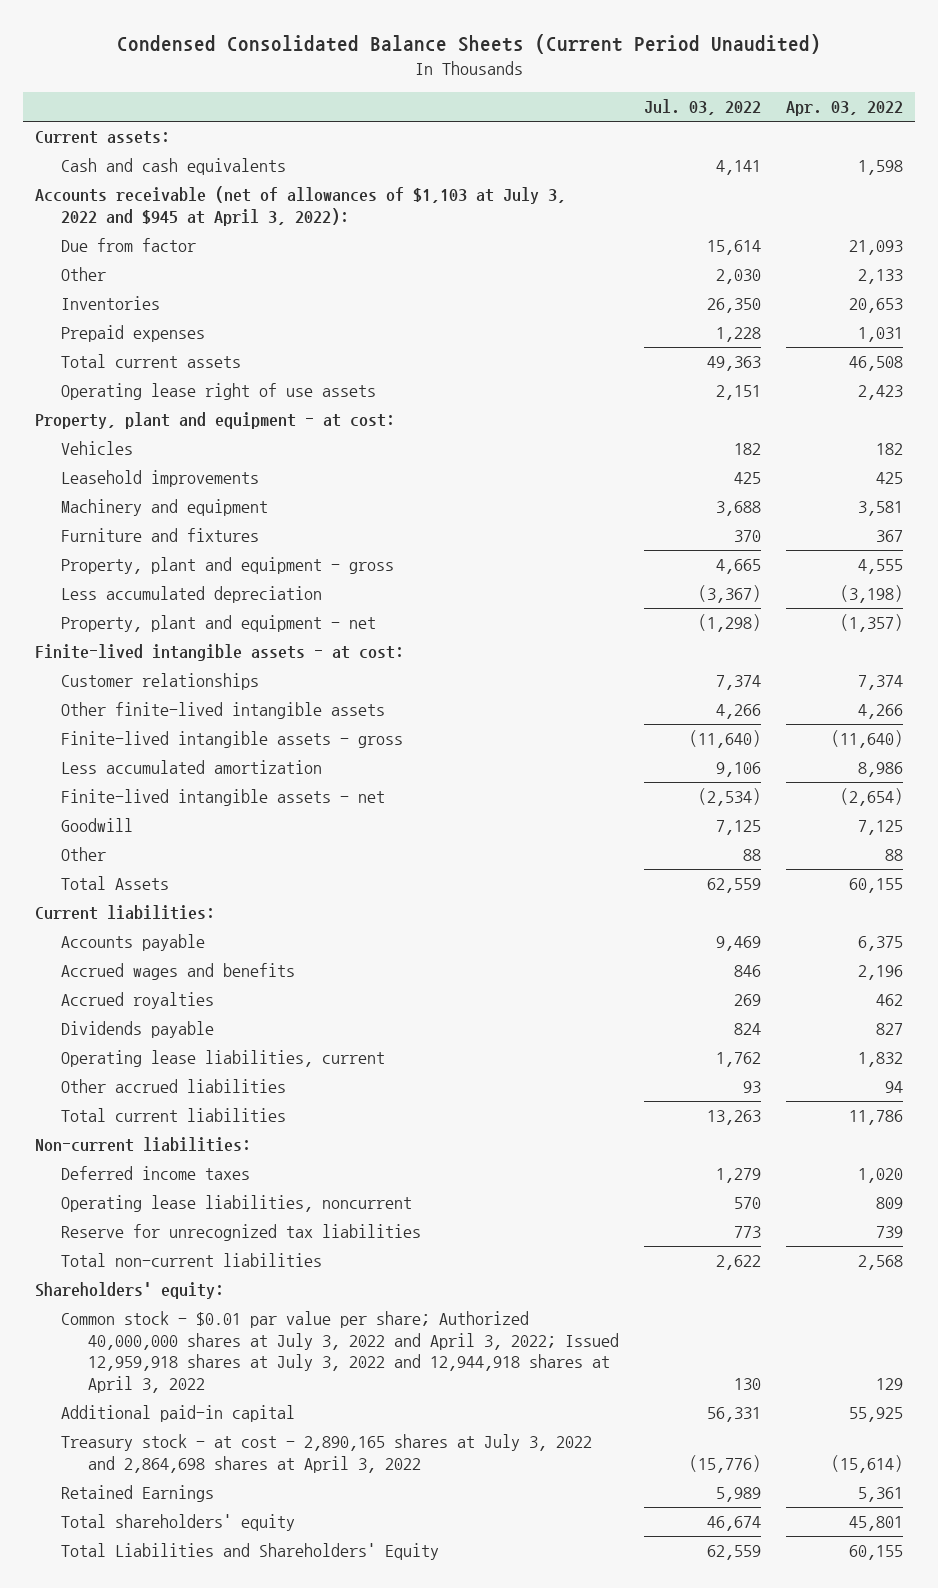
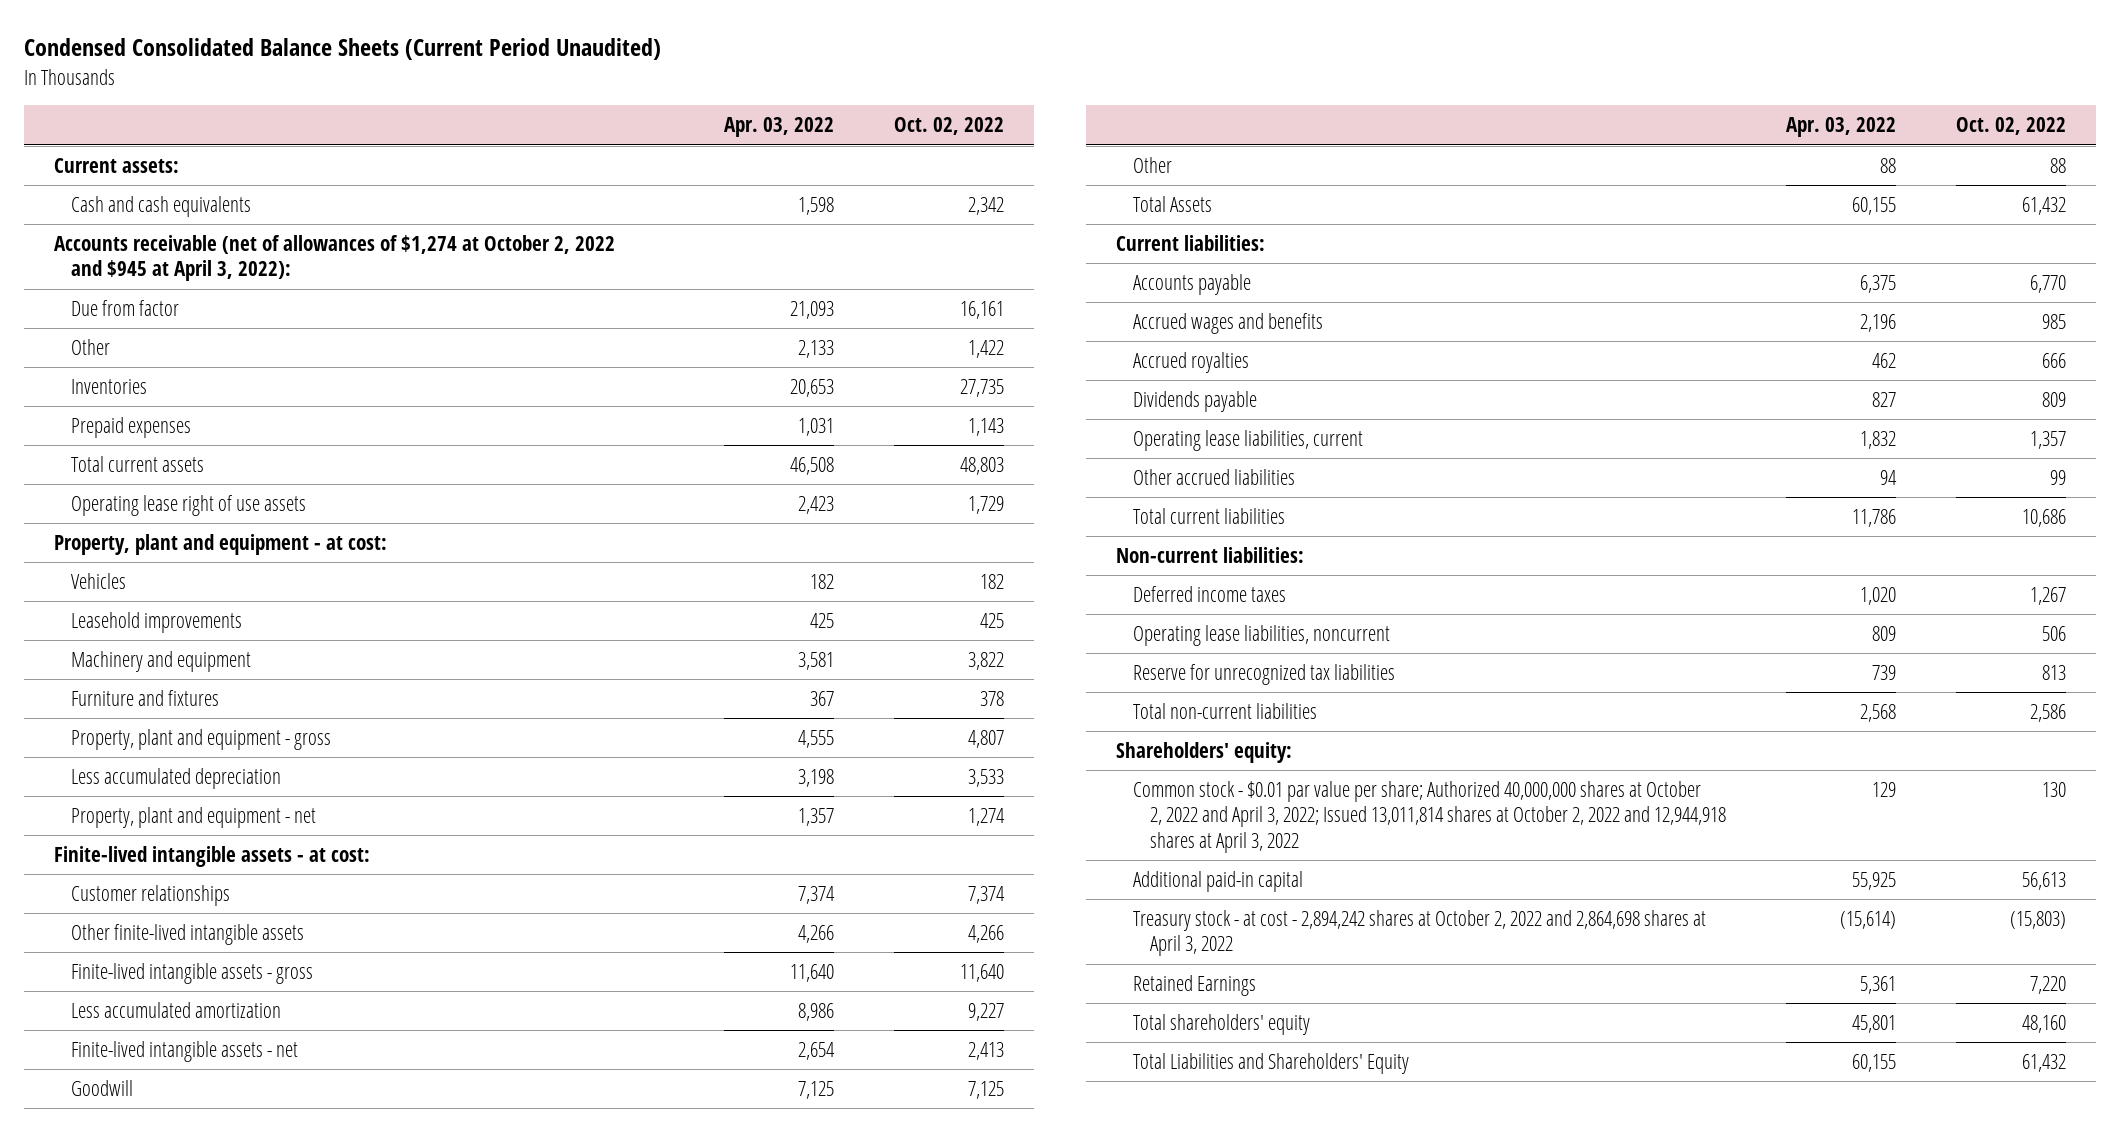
- | Jul. 03, 2022 | Apr. 03, 2022
+ | Apr. 03, 2022 | Oct. 02, 2022
- Accounts receivable (net of allowances of $1,103 at July 3, 2022 and $945 at April 3, 2022):
+ Accounts receivable (net of allowances of $1,274 at October 2, 2022 and $945 at April 3, 2022):
- Less accumulated depreciation | (3,367) | (3,198)
- Property, plant and equipment - net | (1,298) | (1,357)
+ Less accumulated depreciation | 3,198 | 3,533
+ Property, plant and equipment - net | 1,357 | 1,274
- Finite-lived intangible assets - gross | (11,640) | (11,640)
+ Finite-lived intangible assets - gross | 11,640 | 11,640
- Finite-lived intangible assets - net | (2,534) | (2,654)
+ Finite-lived intangible assets - net | 2,654 | 2,413
- Common stock - $0.01 par value per share; Authorized 40,000,000 shares at July 3, 2022 and April 3, 2022; Issued 12,959,918 shares at July 3, 2022 and 12,944,918 shares at April 3, 2022 | 130 | 129
+ Common stock - $0.01 par value per share; Authorized 40,000,000 shares at October 2, 2022 and April 3, 2022; Issued 13,011,814 shares at October 2, 2022 and 12,944,918 shares at April 3, 2022 | 129 | 130
- Treasury stock - at cost - 2,890,165 shares at July 3, 2022 and 2,864,698 shares at April 3, 2022 | (15,776) | (15,614)
+ Treasury stock - at cost - 2,894,242 shares at October 2, 2022 and 2,864,698 shares at April 3, 2022 | (15,614) | (15,803)

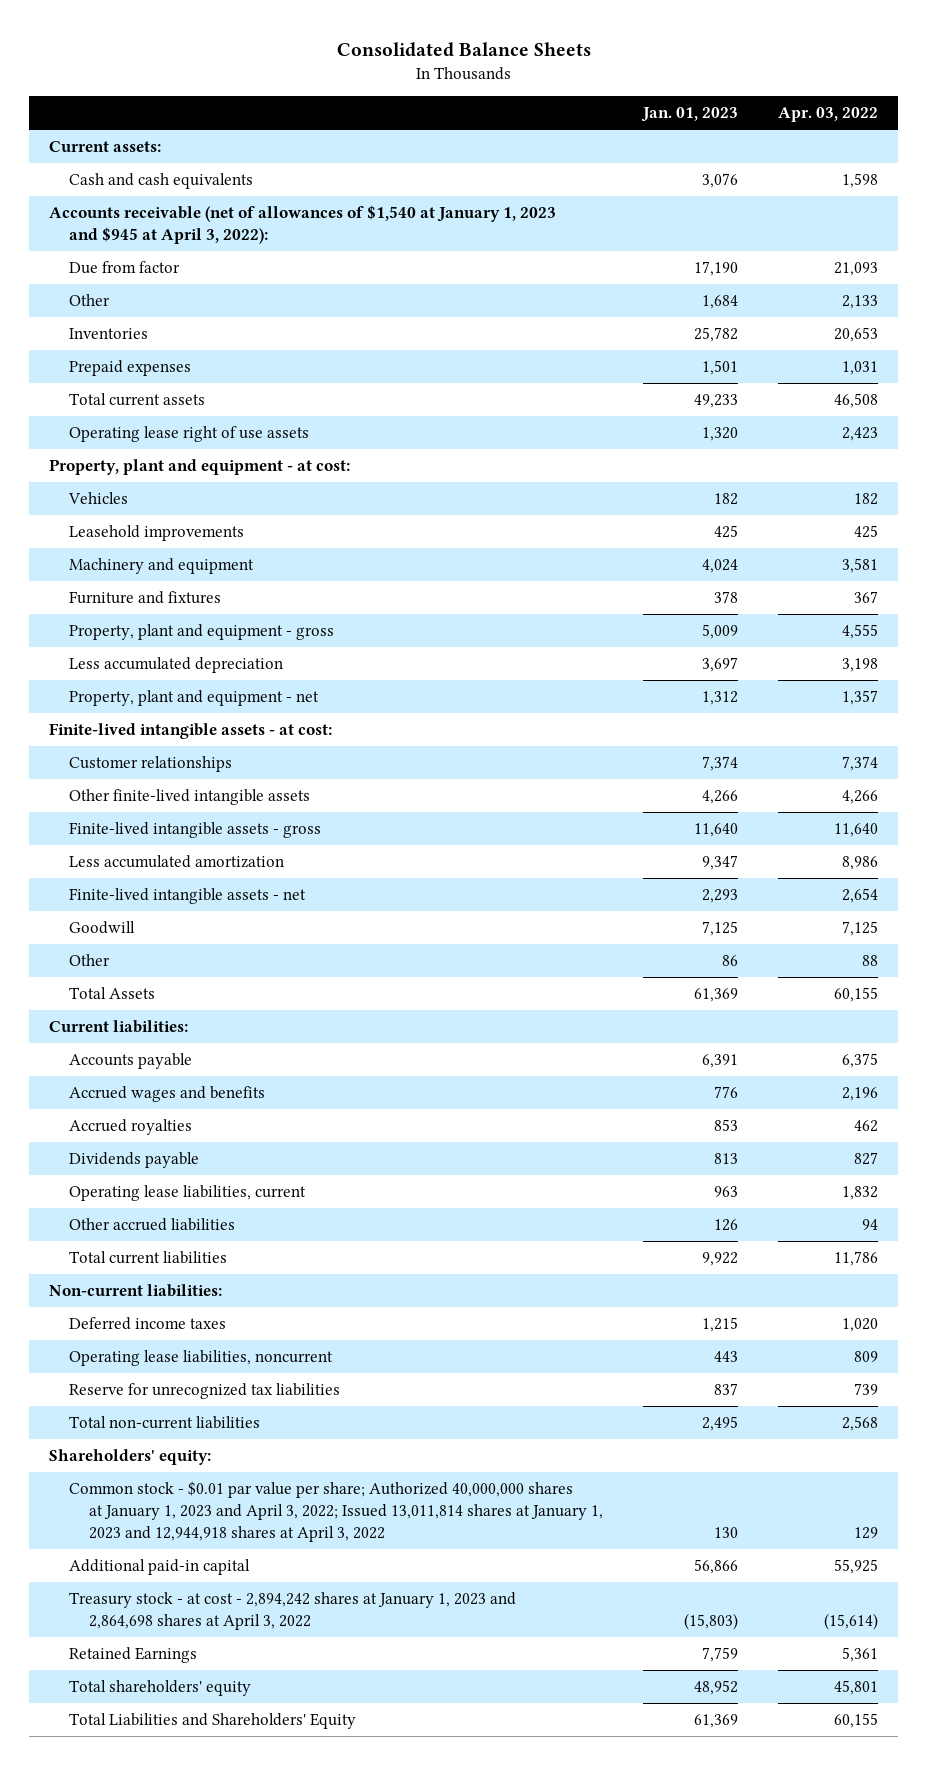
- Condensed Consolidated Balance Sheets (Current Period Unaudited)
+ Consolidated Balance Sheets
- | Apr. 03, 2022 | Oct. 02, 2022
+ | Jan. 01, 2023 | Apr. 03, 2022
- Accounts receivable (net of allowances of $1,274 at October 2, 2022 and $945 at April 3, 2022):
+ Accounts receivable (net of allowances of $1,540 at January 1, 2023 and $945 at April 3, 2022):
- Common stock - $0.01 par value per share; Authorized 40,000,000 shares at October 2, 2022 and April 3, 2022; Issued 13,011,814 shares at October 2, 2022 and 12,944,918 shares at April 3, 2022 | 129 | 130
+ Common stock - $0.01 par value per share; Authorized 40,000,000 shares at January 1, 2023 and April 3, 2022; Issued 13,011,814 shares at January 1, 2023 and 12,944,918 shares at April 3, 2022 | 130 | 129
- Treasury stock - at cost - 2,894,242 shares at October 2, 2022 and 2,864,698 shares at April 3, 2022 | (15,614) | (15,803)
+ Treasury stock - at cost - 2,894,242 shares at January 1, 2023 and 2,864,698 shares at April 3, 2022 | (15,803) | (15,614)

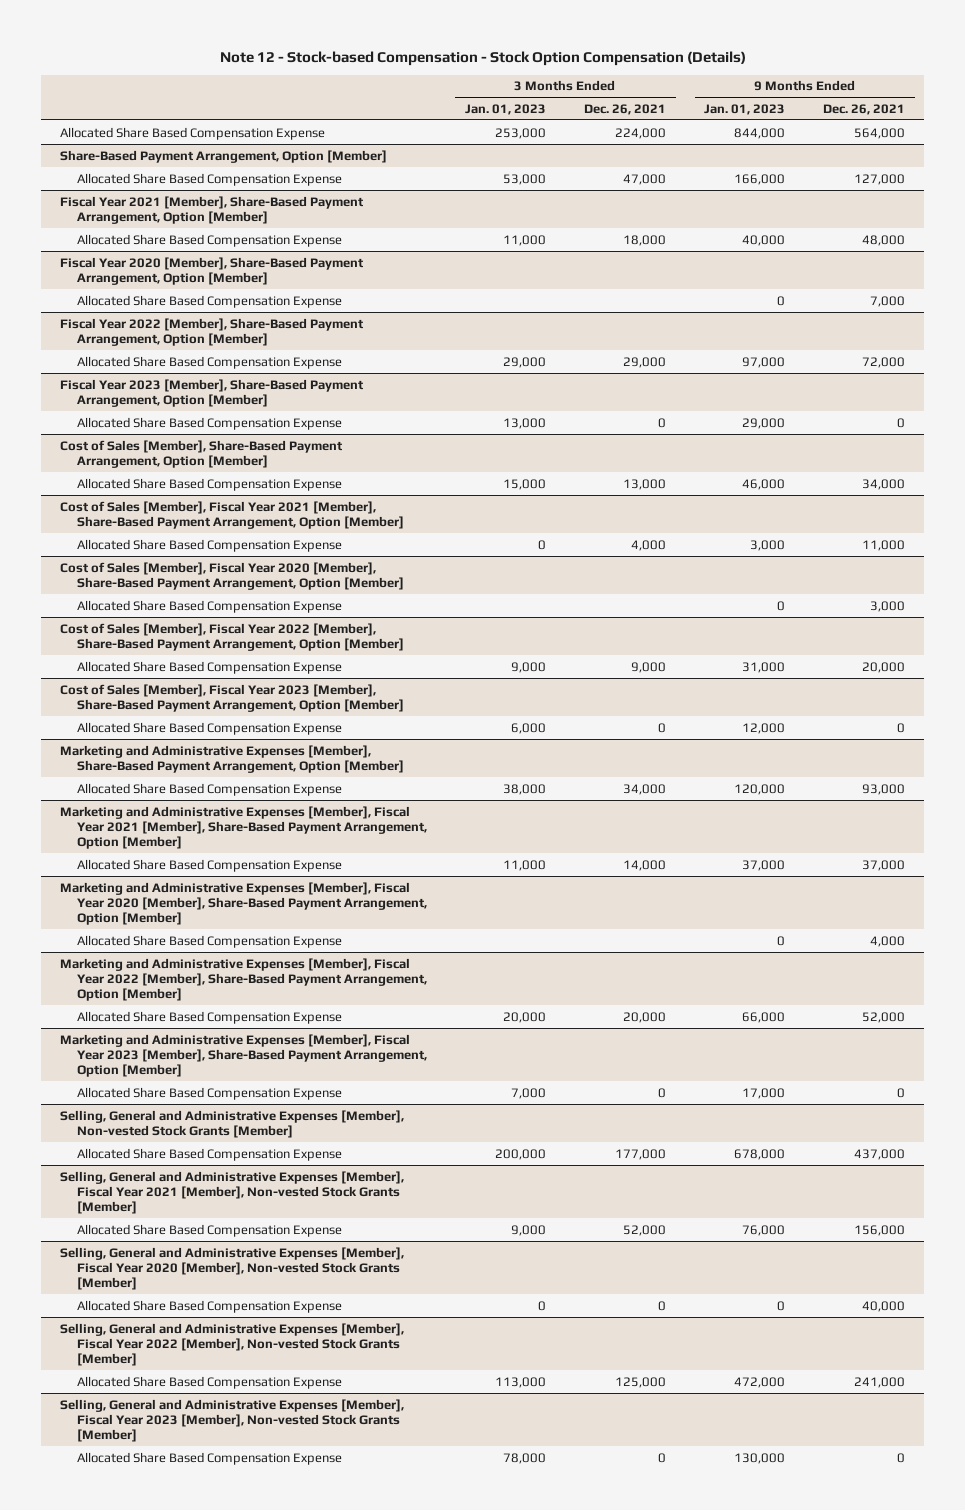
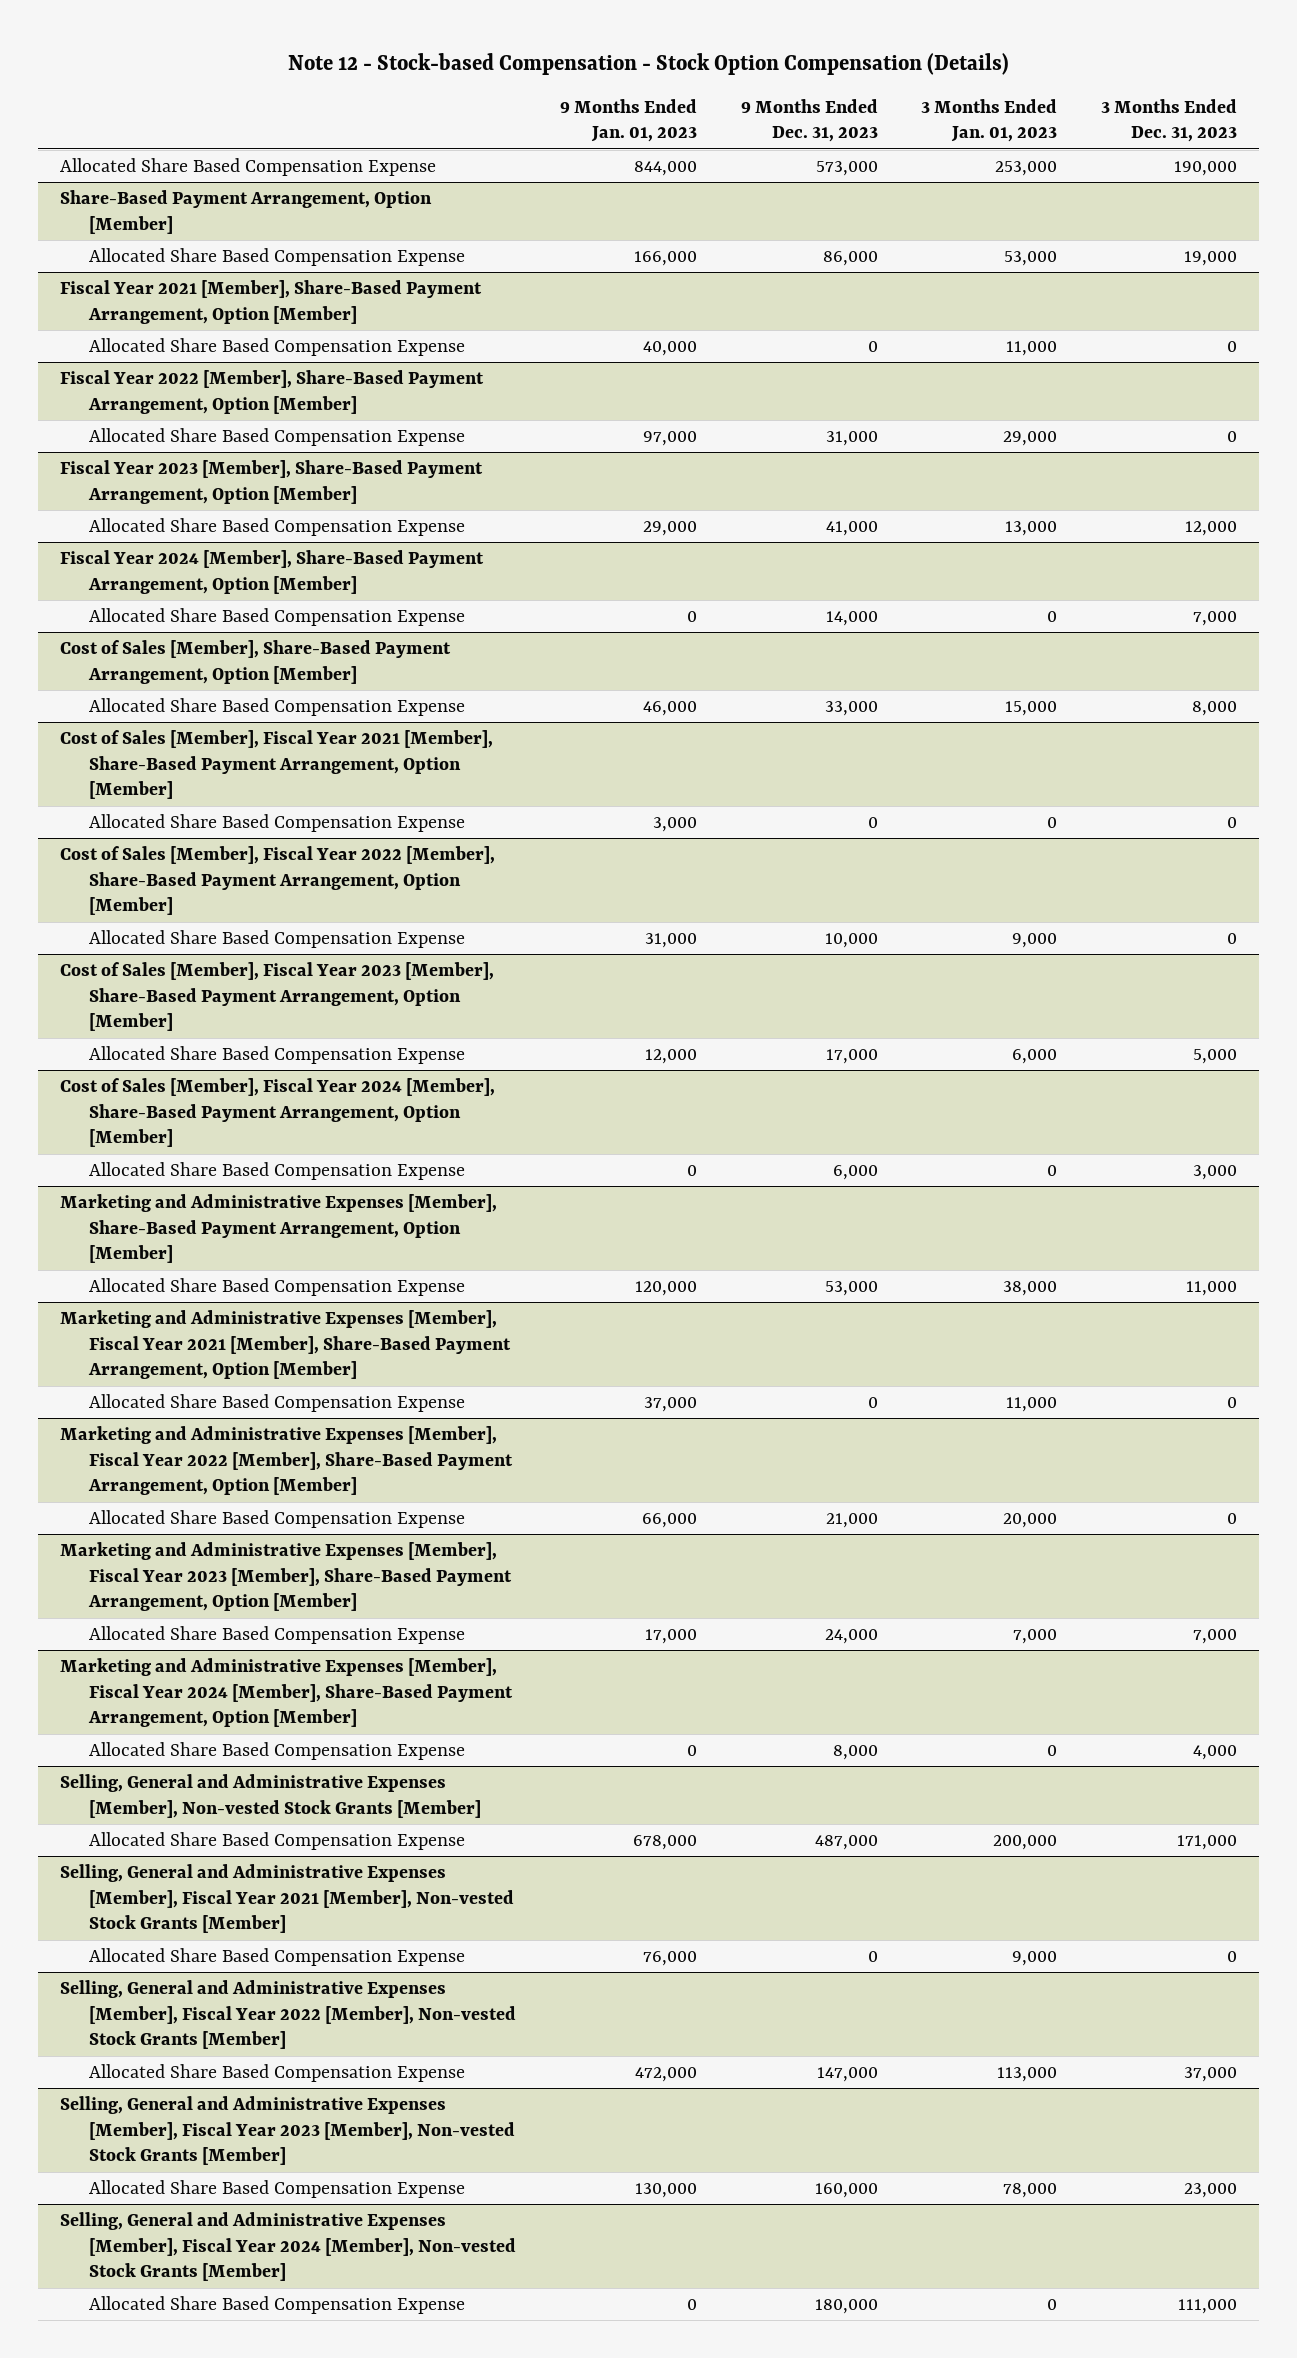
- | 3 Months Ended Jan. 01, 2023 | 3 Months Ended Dec. 26, 2021 | 9 Months Ended Jan. 01, 2023 | 9 Months Ended Dec. 26, 2021
+ | 9 Months Ended Jan. 01, 2023 | 9 Months Ended Dec. 31, 2023 | 3 Months Ended Jan. 01, 2023 | 3 Months Ended Dec. 31, 2023
- Fiscal Year 2020 [Member], Share-Based Payment Arrangement, Option [Member]
- Allocated Share Based Compensation Expense | | | 0 | 7,000
+ Fiscal Year 2024 [Member], Share-Based Payment Arrangement, Option [Member]
+ Allocated Share Based Compensation Expense | 0 | 14,000 | 0 | 7,000
- Cost of Sales [Member], Fiscal Year 2020 [Member], Share-Based Payment Arrangement, Option [Member]
- Allocated Share Based Compensation Expense | | | 0 | 3,000
+ Cost of Sales [Member], Fiscal Year 2024 [Member], Share-Based Payment Arrangement, Option [Member]
+ Allocated Share Based Compensation Expense | 0 | 6,000 | 0 | 3,000
- Marketing and Administrative Expenses [Member], Fiscal Year 2020 [Member], Share-Based Payment Arrangement, Option [Member]
- Allocated Share Based Compensation Expense | | | 0 | 4,000
+ Marketing and Administrative Expenses [Member], Fiscal Year 2024 [Member], Share-Based Payment Arrangement, Option [Member]
+ Allocated Share Based Compensation Expense | 0 | 8,000 | 0 | 4,000
- Selling, General and Administrative Expenses [Member], Fiscal Year 2020 [Member], Non-vested Stock Grants [Member]
- Allocated Share Based Compensation Expense | 0 | 0 | 0 | 40,000
+ Selling, General and Administrative Expenses [Member], Fiscal Year 2024 [Member], Non-vested Stock Grants [Member]
+ Allocated Share Based Compensation Expense | 0 | 180,000 | 0 | 111,000

